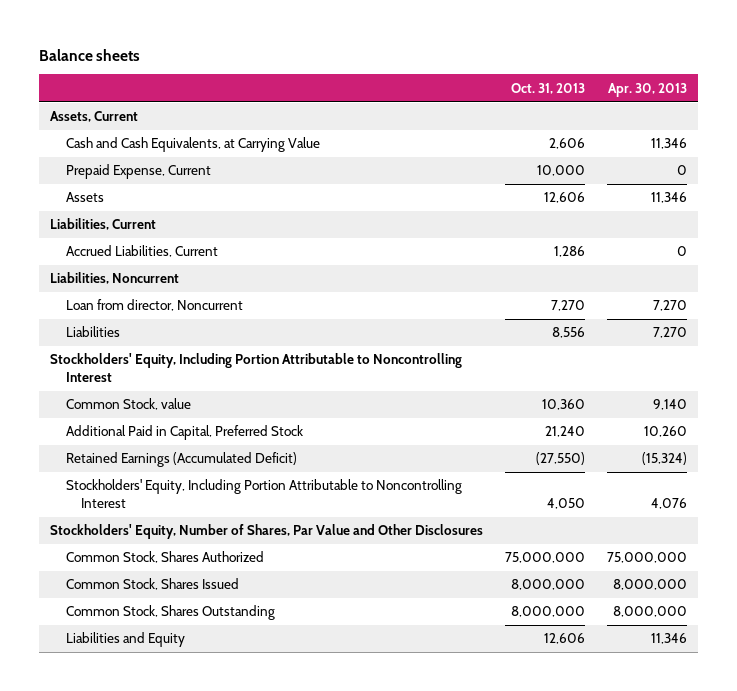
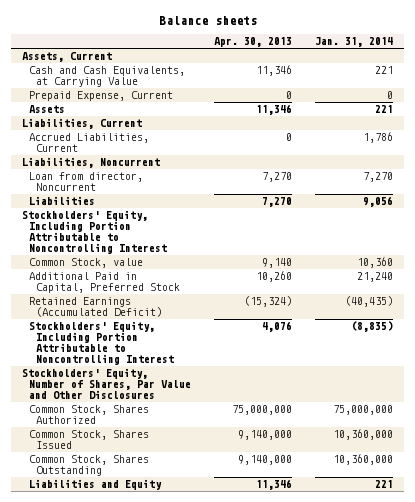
- | Oct. 31, 2013 | Apr. 30, 2013
+ | Apr. 30, 2013 | Jan. 31, 2014
- Common Stock, Shares Issued | 8,000,000 | 8,000,000
- Common Stock, Shares Outstanding | 8,000,000 | 8,000,000
+ Common Stock, Shares Issued | 9,140,000 | 10,360,000
+ Common Stock, Shares Outstanding | 9,140,000 | 10,360,000

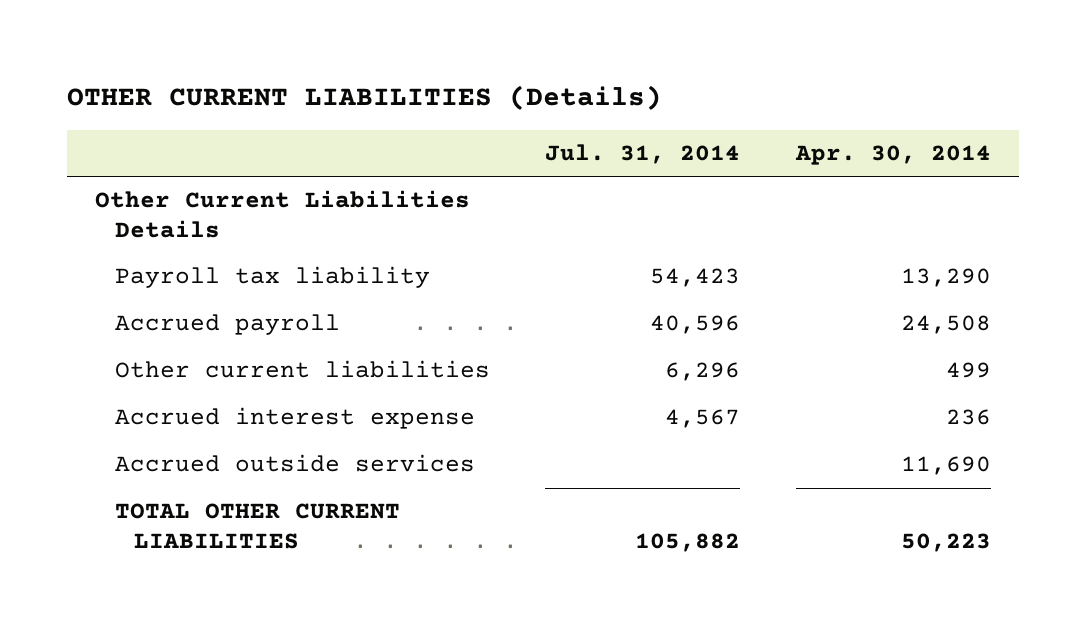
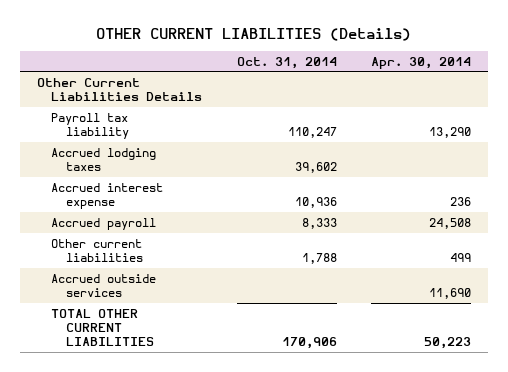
- | Jul. 31, 2014 | Apr. 30, 2014
+ | Oct. 31, 2014 | Apr. 30, 2014
+ Accrued lodging taxes | 39,602 |
moved up: Accrued interest expense | 10,936 | 236

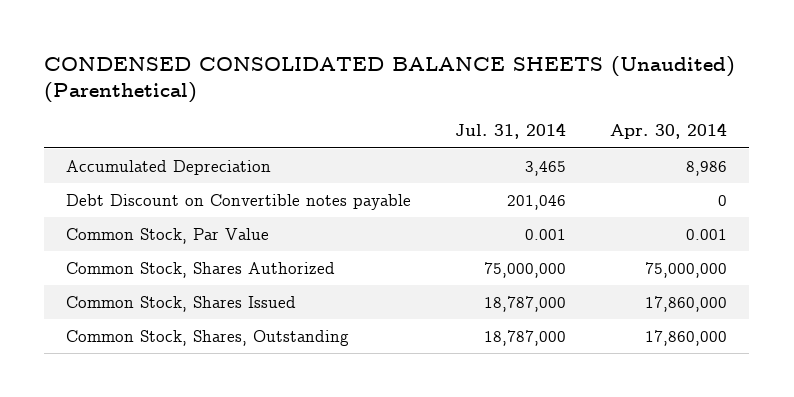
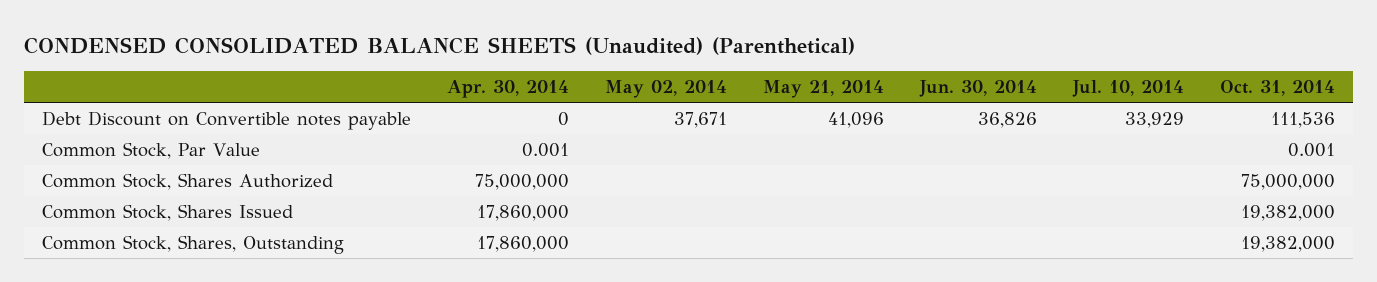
- | Jul. 31, 2014 | Apr. 30, 2014
+ | Apr. 30, 2014 | May 02, 2014 | May 21, 2014 | Jun. 30, 2014 | Jul. 10, 2014 | Oct. 31, 2014
- Accumulated Depreciation | 3,465 | 8,986

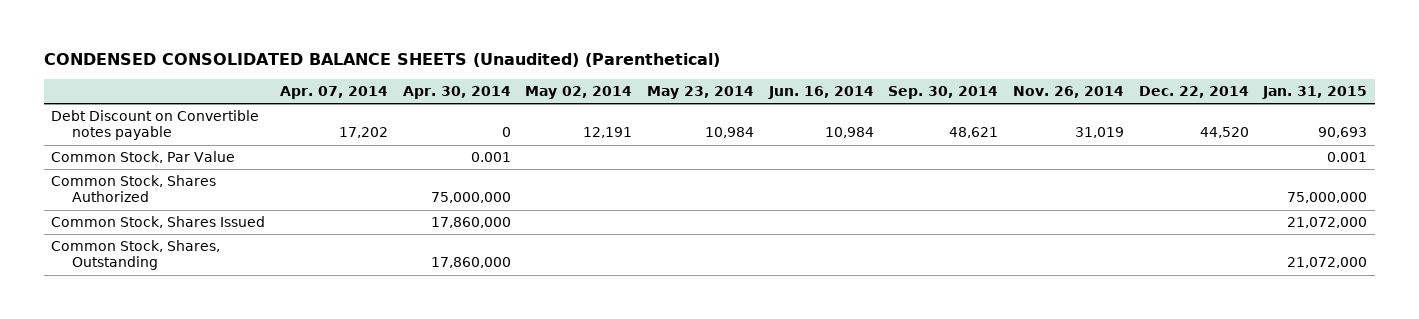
- | Apr. 30, 2014 | May 02, 2014 | May 21, 2014 | Jun. 30, 2014 | Jul. 10, 2014 | Oct. 31, 2014
+ | Apr. 07, 2014 | Apr. 30, 2014 | May 02, 2014 | May 23, 2014 | Jun. 16, 2014 | Sep. 30, 2014 | Nov. 26, 2014 | Dec. 22, 2014 | Jan. 31, 2015
- Debt Discount on Convertible notes payable | 0 | 37,671 | 41,096 | 36,826 | 33,929 | 111,536
+ Debt Discount on Convertible notes payable | 17,202 | 0 | 12,191 | 10,984 | 10,984 | 48,621 | 31,019 | 44,520 | 90,693

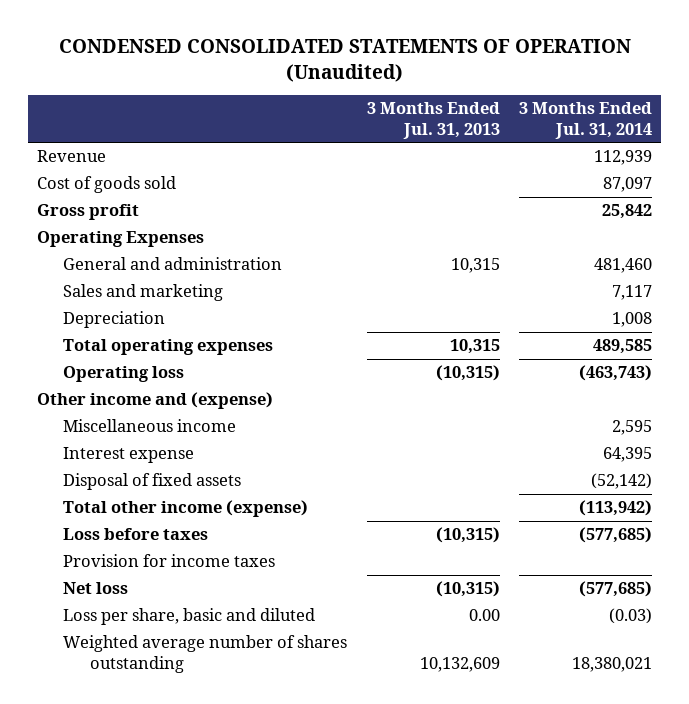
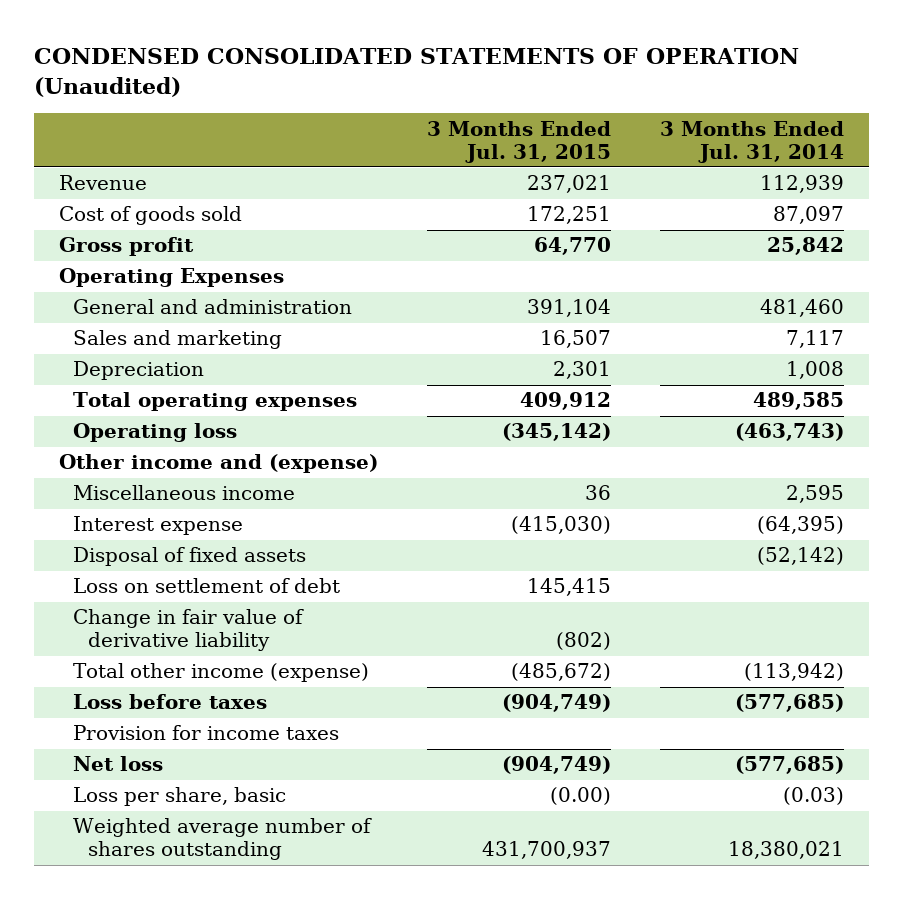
- | 3 Months Ended Jul. 31, 2013 | 3 Months Ended Jul. 31, 2014
+ | 3 Months Ended Jul. 31, 2015 | 3 Months Ended Jul. 31, 2014
- Interest expense | | 64,395
+ Interest expense | (415,030) | (64,395)
+ Loss on settlement of debt | 145,415 |
+ Change in fair value of derivative liability | (802) |
- Loss per share, basic and diluted | 0.00 | (0.03)
+ Loss per share, basic | (0.00) | (0.03)

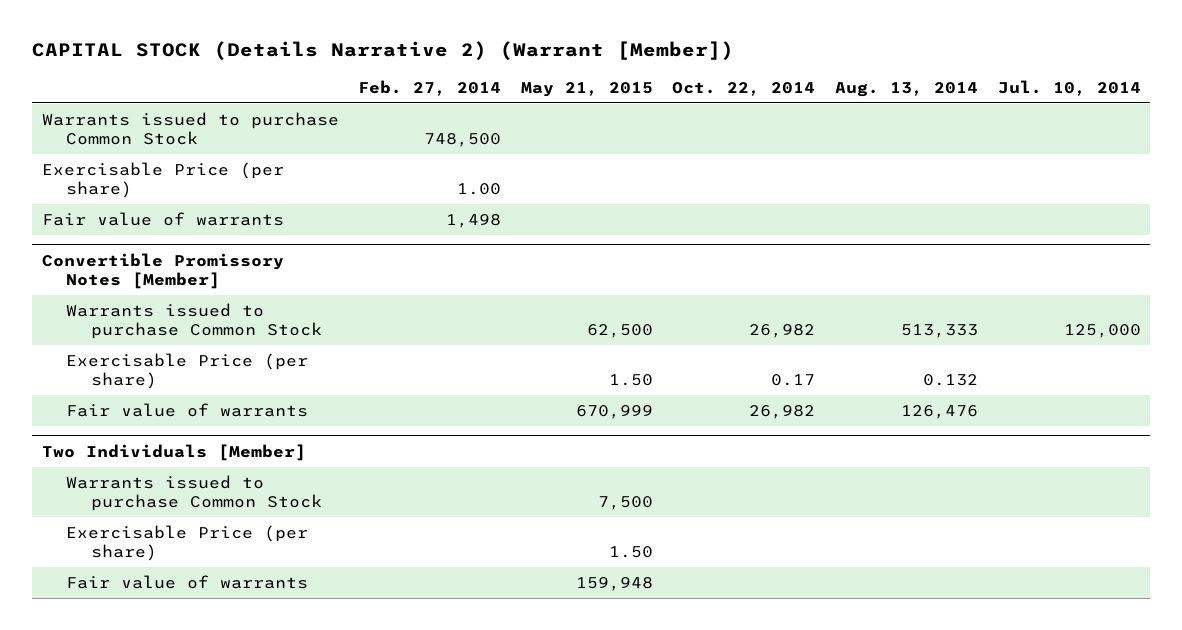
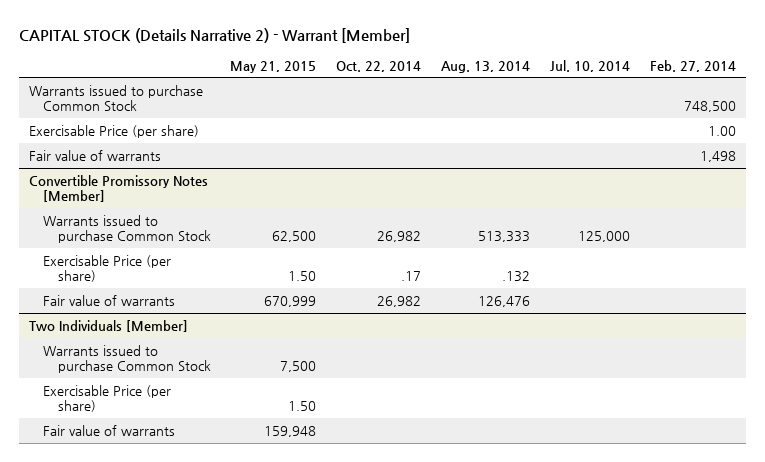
- CAPITAL STOCK (Details Narrative 2) (Warrant [Member])
+ CAPITAL STOCK (Details Narrative 2) - Warrant [Member]
- | Feb. 27, 2014 | May 21, 2015 | Oct. 22, 2014 | Aug. 13, 2014 | Jul. 10, 2014
+ | May 21, 2015 | Oct. 22, 2014 | Aug. 13, 2014 | Jul. 10, 2014 | Feb. 27, 2014
@ Convertible Promissory Notes [Member]
- Exercisable Price (per share) | | 1.50 | 0.17 | 0.132 |
+ Exercisable Price (per share) | 1.50 | .17 | .132 | |

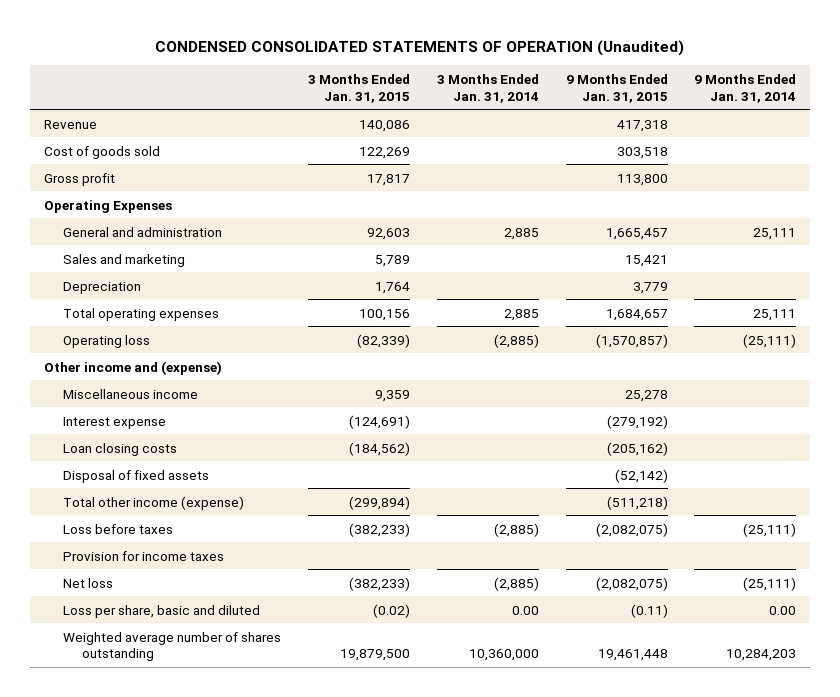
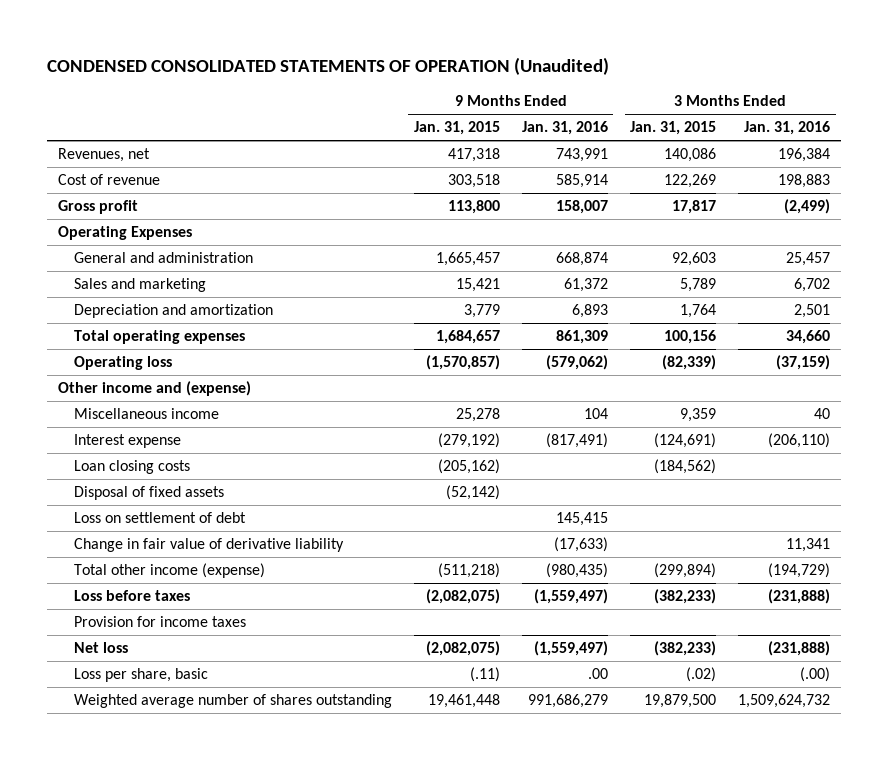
- | 3 Months Ended Jan. 31, 2015 | 3 Months Ended Jan. 31, 2014 | 9 Months Ended Jan. 31, 2015 | 9 Months Ended Jan. 31, 2014
+ | 9 Months Ended Jan. 31, 2015 | 9 Months Ended Jan. 31, 2016 | 3 Months Ended Jan. 31, 2015 | 3 Months Ended Jan. 31, 2016
- Revenue | 140,086 | | 417,318 |
- Cost of goods sold | 122,269 | | 303,518 |
+ Revenues, net | 417,318 | 743,991 | 140,086 | 196,384
+ Cost of revenue | 303,518 | 585,914 | 122,269 | 198,883
- Depreciation | 1,764 | | 3,779 |
+ Depreciation and amortization | 3,779 | 6,893 | 1,764 | 2,501
+ Loss on settlement of debt | | 145,415 | |
+ Change in fair value of derivative liability | | (17,633) | | 11,341
- Loss per share, basic and diluted | (0.02) | 0.00 | (0.11) | 0.00
+ Loss per share, basic | (.11) | .00 | (.02) | (.00)

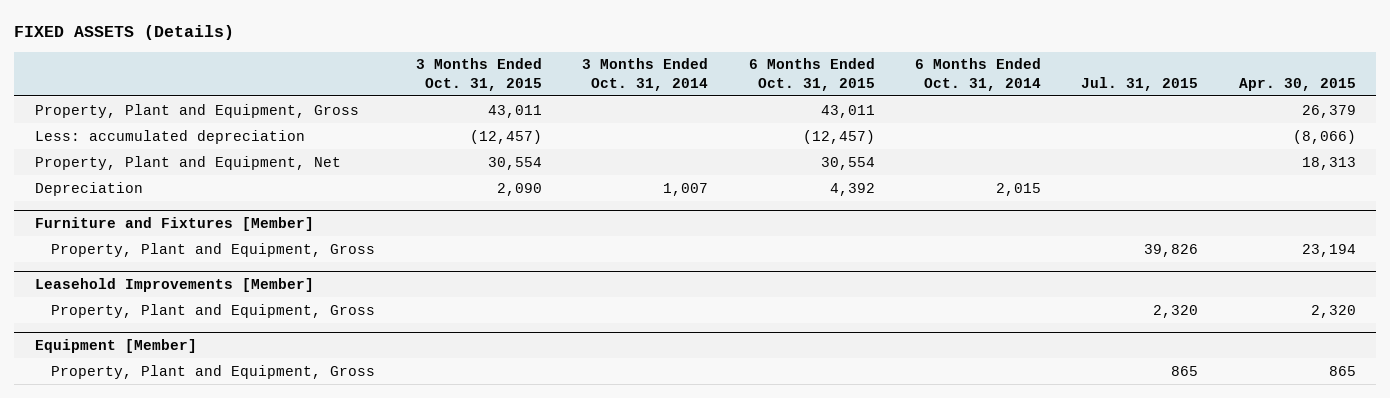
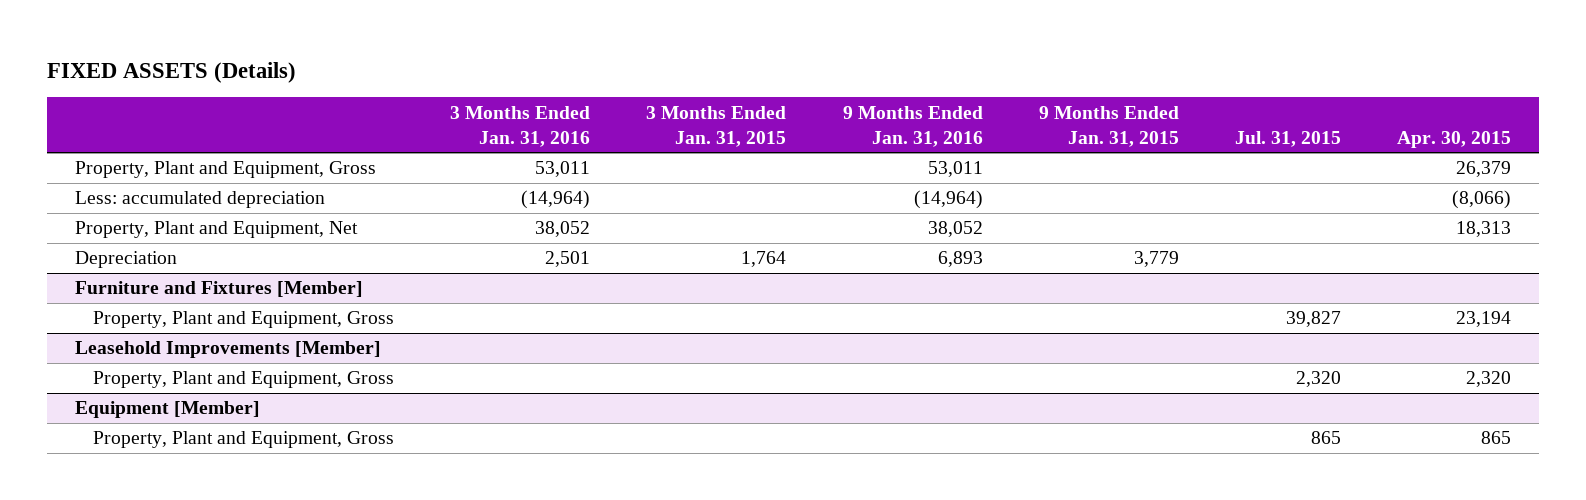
- | 3 Months Ended Oct. 31, 2015 | 3 Months Ended Oct. 31, 2014 | 6 Months Ended Oct. 31, 2015 | 6 Months Ended Oct. 31, 2014 | Jul. 31, 2015 | Apr. 30, 2015
+ | 3 Months Ended Jan. 31, 2016 | 3 Months Ended Jan. 31, 2015 | 9 Months Ended Jan. 31, 2016 | 9 Months Ended Jan. 31, 2015 | Jul. 31, 2015 | Apr. 30, 2015
@ Furniture and Fixtures [Member]
- Property, Plant and Equipment, Gross | | | | | 39,826 | 23,194
+ Property, Plant and Equipment, Gross | | | | | 39,827 | 23,194

